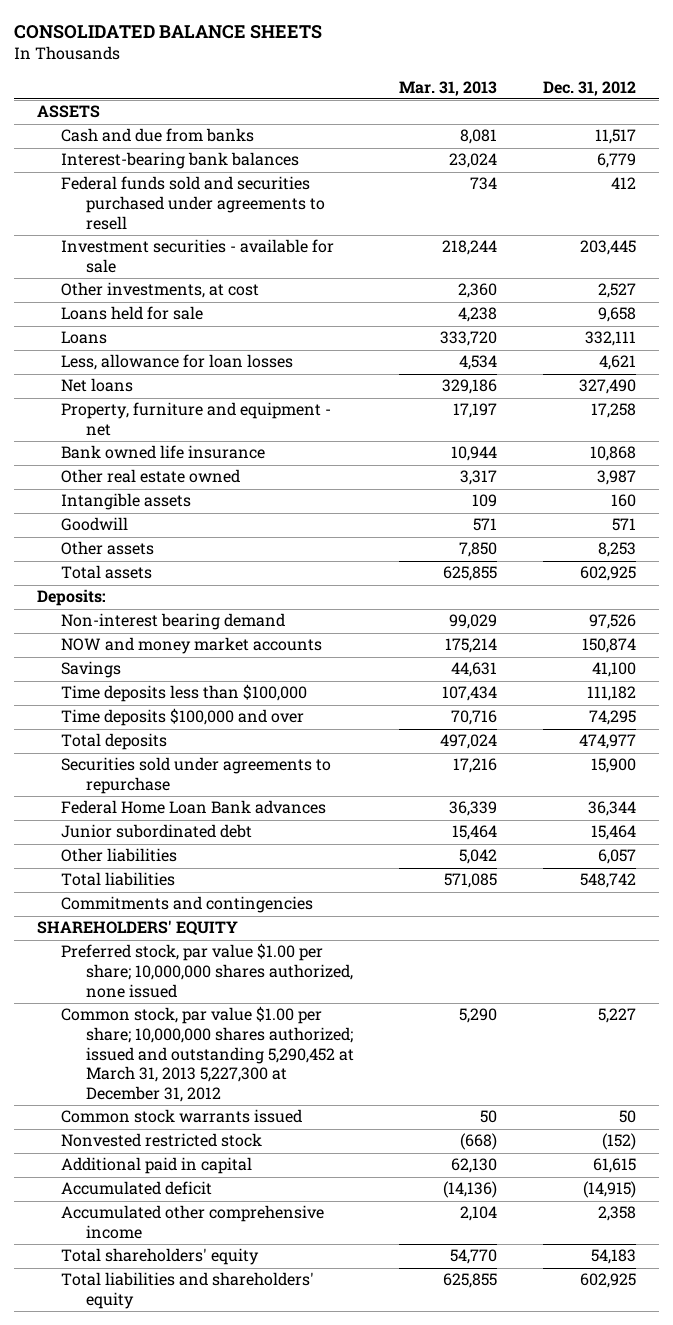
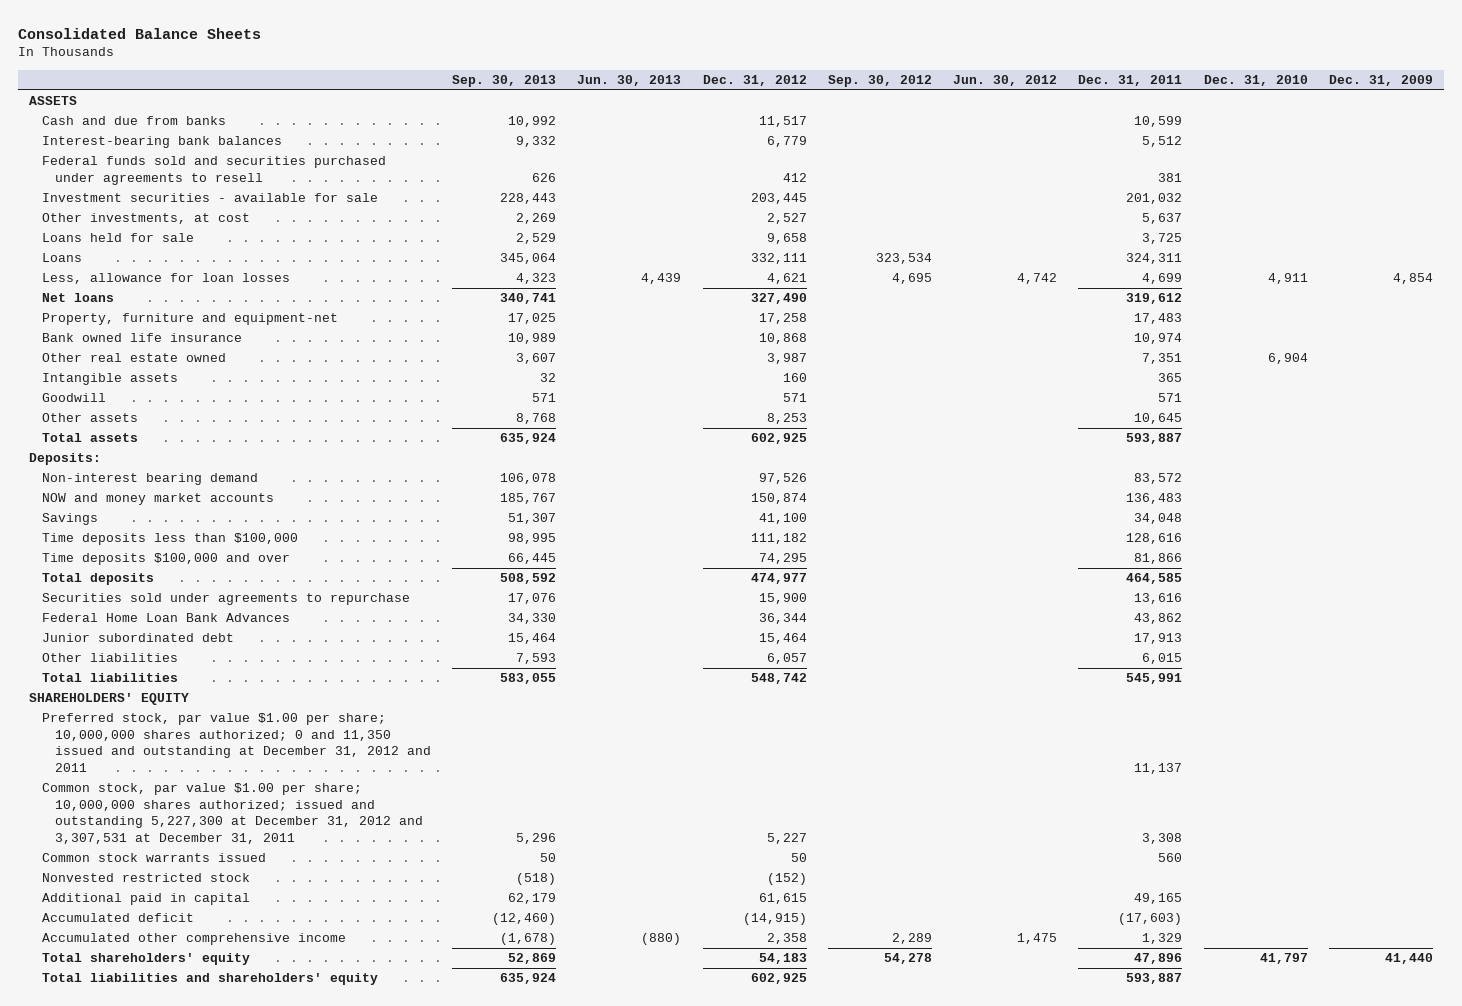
- CONSOLIDATED BALANCE SHEETS
+ Consolidated Balance Sheets
- | Mar. 31, 2013 | Dec. 31, 2012
+ | Sep. 30, 2013 | Jun. 30, 2013 | Dec. 31, 2012 | Sep. 30, 2012 | Jun. 30, 2012 | Dec. 31, 2011 | Dec. 31, 2010 | Dec. 31, 2009
- Property, furniture and equipment - net | 17,197 | 17,258
+ Property, furniture and equipment-net | 17,025 | | 17,258 | | | 17,483 | |
- Federal Home Loan Bank advances | 36,339 | 36,344
+ Federal Home Loan Bank Advances | 34,330 | | 36,344 | | | 43,862 | |
- Commitments and contingencies
- Preferred stock, par value $1.00 per share; 10,000,000 shares authorized, none issued
- Common stock, par value $1.00 per share; 10,000,000 shares authorized; issued and outstanding 5,290,452 at March 31, 2013 5,227,300 at December 31, 2012 | 5,290 | 5,227
+ Preferred stock, par value $1.00 per share; 10,000,000 shares authorized; 0 and 11,350 issued and outstanding at December 31, 2012 and 2011 | | | | | | 11,137 | |
+ Common stock, par value $1.00 per share; 10,000,000 shares authorized; issued and outstanding 5,227,300 at December 31, 2012 and 3,307,531 at December 31, 2011 | 5,296 | | 5,227 | | | 3,308 | |

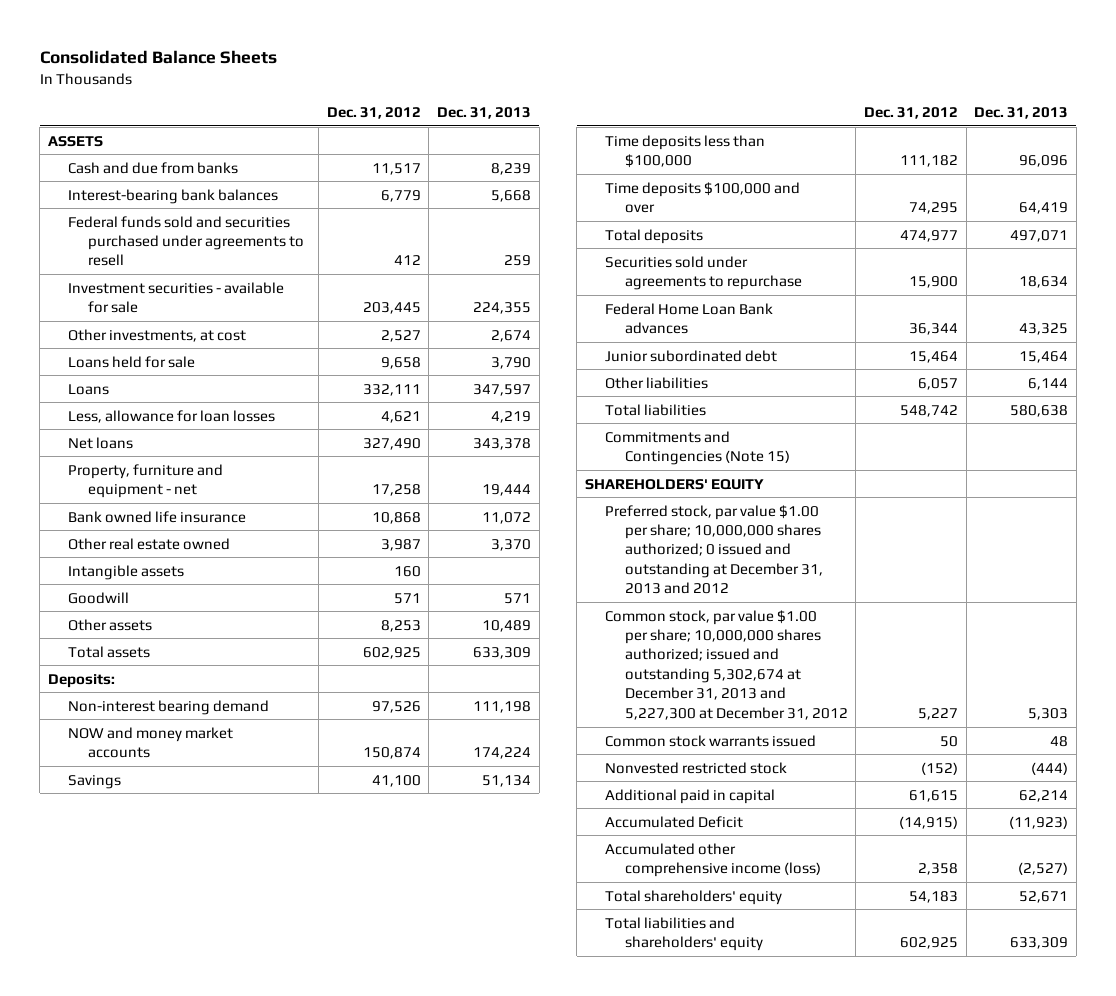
- | Sep. 30, 2013 | Jun. 30, 2013 | Dec. 31, 2012 | Sep. 30, 2012 | Jun. 30, 2012 | Dec. 31, 2011 | Dec. 31, 2010 | Dec. 31, 2009
+ | Dec. 31, 2012 | Dec. 31, 2013
- Property, furniture and equipment-net | 17,025 | | 17,258 | | | 17,483 | |
+ Property, furniture and equipment - net | 17,258 | 19,444
- Federal Home Loan Bank Advances | 34,330 | | 36,344 | | | 43,862 | |
+ Federal Home Loan Bank advances | 36,344 | 43,325
+ Commitments and Contingencies (Note 15)
- Preferred stock, par value $1.00 per share; 10,000,000 shares authorized; 0 and 11,350 issued and outstanding at December 31, 2012 and 2011 | | | | | | 11,137 | |
- Common stock, par value $1.00 per share; 10,000,000 shares authorized; issued and outstanding 5,227,300 at December 31, 2012 and 3,307,531 at December 31, 2011 | 5,296 | | 5,227 | | | 3,308 | |
+ Preferred stock, par value $1.00 per share; 10,000,000 shares authorized; 0 issued and outstanding at December 31, 2013 and 2012
+ Common stock, par value $1.00 per share; 10,000,000 shares authorized; issued and outstanding 5,302,674 at December 31, 2013 and 5,227,300 at December 31, 2012 | 5,227 | 5,303
- Accumulated deficit | (12,460) | | (14,915) | | | (17,603) | |
- Accumulated other comprehensive income | (1,678) | (880) | 2,358 | 2,289 | 1,475 | 1,329 | |
+ Accumulated Deficit | (14,915) | (11,923)
+ Accumulated other comprehensive income (loss) | 2,358 | (2,527)

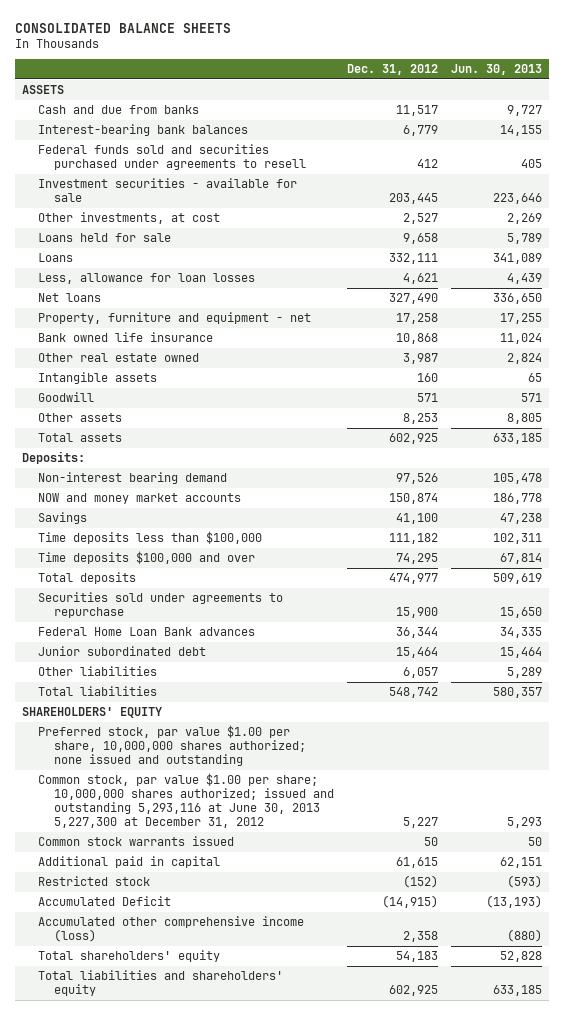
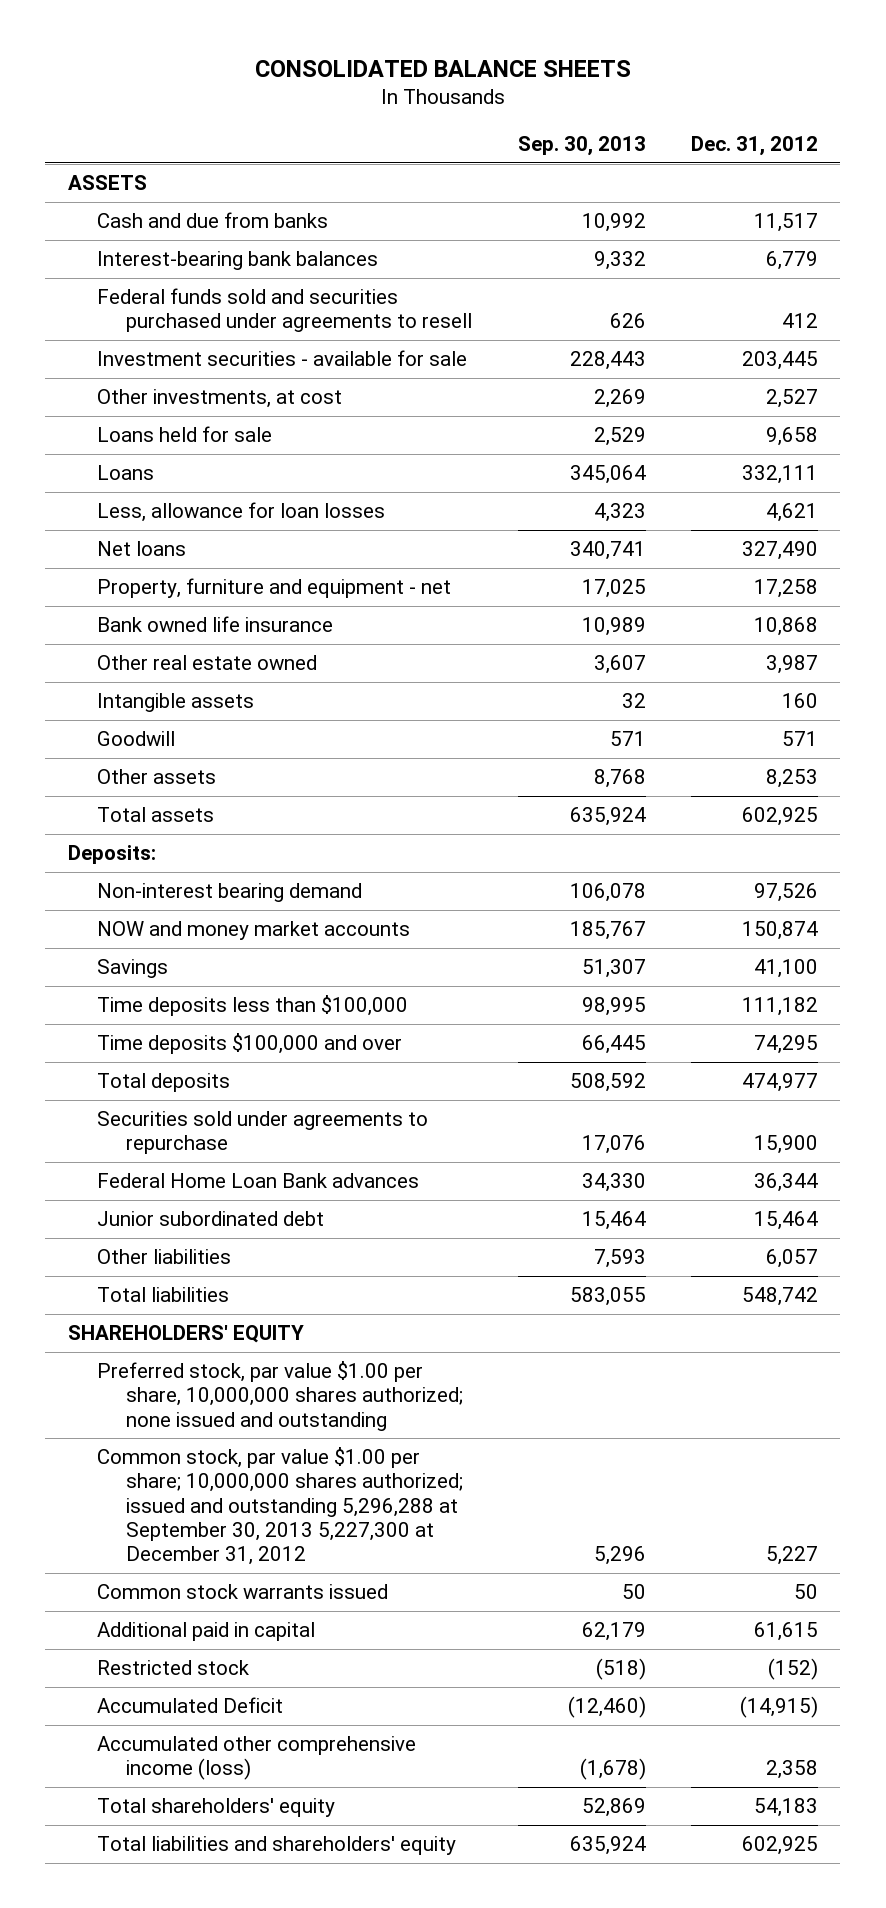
- | Dec. 31, 2012 | Jun. 30, 2013
+ | Sep. 30, 2013 | Dec. 31, 2012
- Common stock, par value $1.00 per share; 10,000,000 shares authorized; issued and outstanding 5,293,116 at June 30, 2013 5,227,300 at December 31, 2012 | 5,227 | 5,293
+ Common stock, par value $1.00 per share; 10,000,000 shares authorized; issued and outstanding 5,296,288 at September 30, 2013 5,227,300 at December 31, 2012 | 5,296 | 5,227

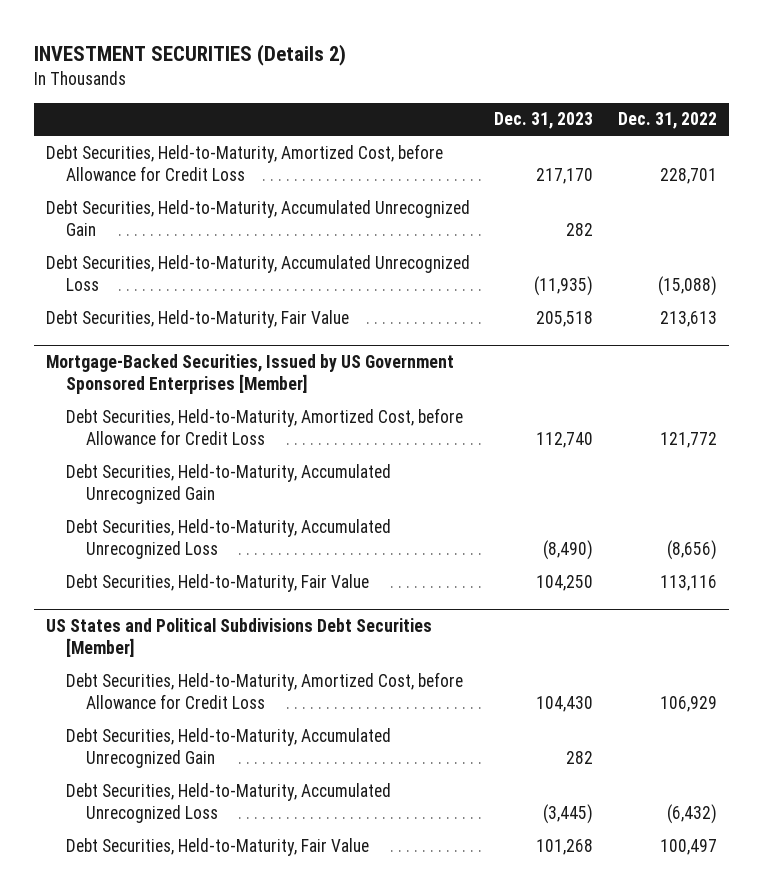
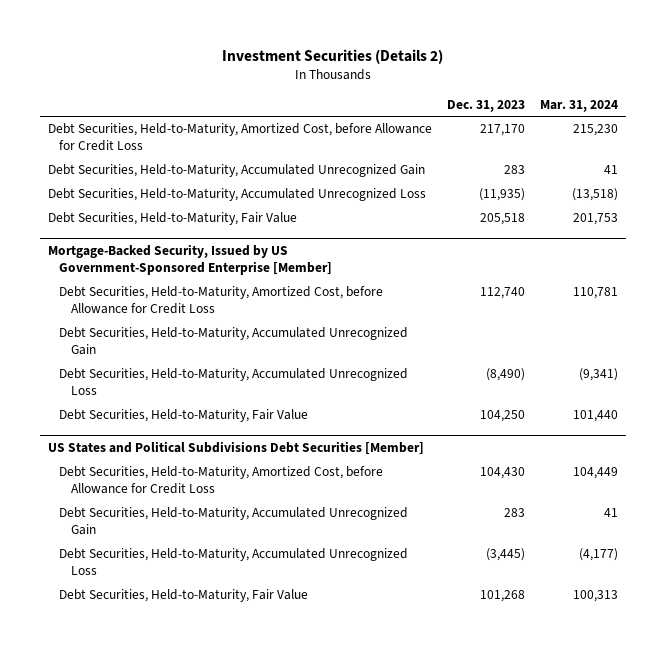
- INVESTMENT SECURITIES (Details 2)
+ Investment Securities (Details 2)
- | Dec. 31, 2023 | Dec. 31, 2022
+ | Dec. 31, 2023 | Mar. 31, 2024
- Debt Securities, Held-to-Maturity, Accumulated Unrecognized Gain | 282 |
+ Debt Securities, Held-to-Maturity, Accumulated Unrecognized Gain | 283 | 41
- Mortgage-Backed Securities, Issued by US Government Sponsored Enterprises [Member]
+ Mortgage-Backed Security, Issued by US Government-Sponsored Enterprise [Member]
@ US States and Political Subdivisions Debt Securities [Member]
- Debt Securities, Held-to-Maturity, Accumulated Unrecognized Gain | 282 |
+ Debt Securities, Held-to-Maturity, Accumulated Unrecognized Gain | 283 | 41

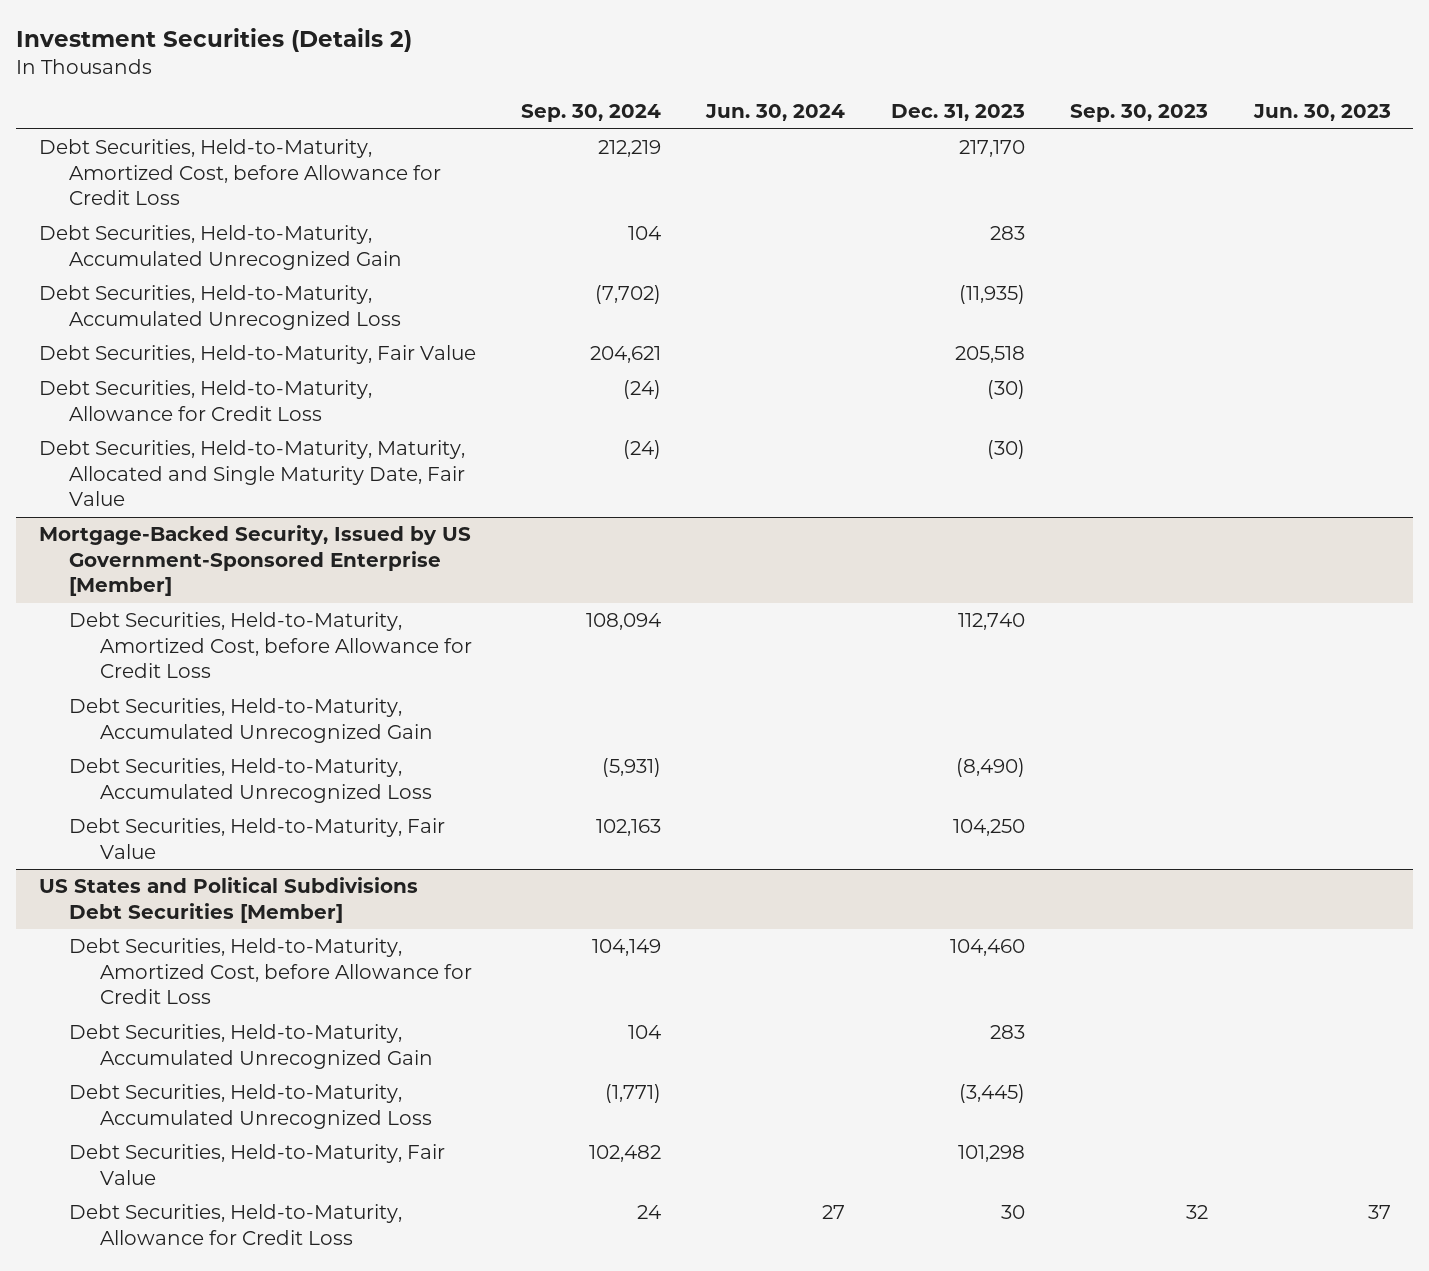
- | Dec. 31, 2023 | Mar. 31, 2024
+ | Sep. 30, 2024 | Jun. 30, 2024 | Dec. 31, 2023 | Sep. 30, 2023 | Jun. 30, 2023
+ Debt Securities, Held-to-Maturity, Allowance for Credit Loss | (24) | | (30) | |
+ Debt Securities, Held-to-Maturity, Maturity, Allocated and Single Maturity Date, Fair Value | (24) | | (30) | |
@ US States and Political Subdivisions Debt Securities [Member]
- Debt Securities, Held-to-Maturity, Amortized Cost, before Allowance for Credit Loss | 104,430 | 104,449
+ Debt Securities, Held-to-Maturity, Amortized Cost, before Allowance for Credit Loss | 104,149 | | 104,460 | |
- Debt Securities, Held-to-Maturity, Fair Value | 101,268 | 100,313
+ Debt Securities, Held-to-Maturity, Fair Value | 102,482 | | 101,298 | |
+ Debt Securities, Held-to-Maturity, Allowance for Credit Loss | 24 | 27 | 30 | 32 | 37

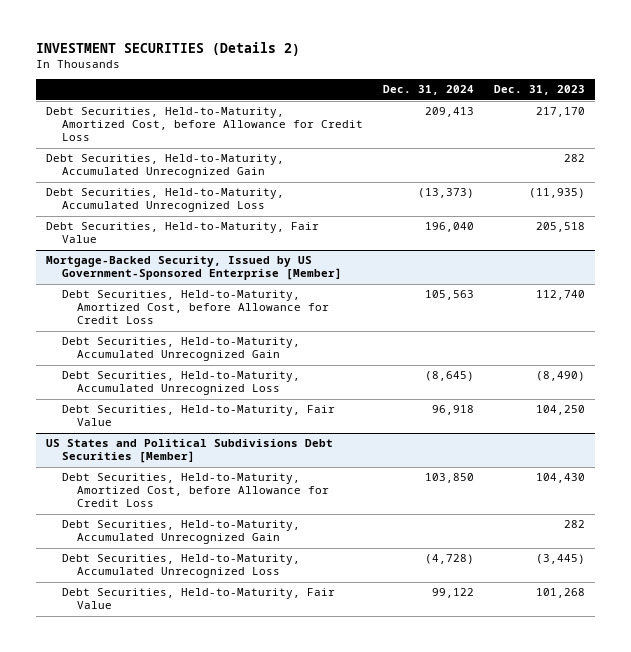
- Investment Securities (Details 2)
+ INVESTMENT SECURITIES (Details 2)
- | Sep. 30, 2024 | Jun. 30, 2024 | Dec. 31, 2023 | Sep. 30, 2023 | Jun. 30, 2023
+ | Dec. 31, 2024 | Dec. 31, 2023
- Debt Securities, Held-to-Maturity, Accumulated Unrecognized Gain | 104 | | 283 | |
+ Debt Securities, Held-to-Maturity, Accumulated Unrecognized Gain | | 282
- Debt Securities, Held-to-Maturity, Allowance for Credit Loss | (24) | | (30) | |
- Debt Securities, Held-to-Maturity, Maturity, Allocated and Single Maturity Date, Fair Value | (24) | | (30) | |
@ US States and Political Subdivisions Debt Securities [Member]
- Debt Securities, Held-to-Maturity, Amortized Cost, before Allowance for Credit Loss | 104,149 | | 104,460 | |
- Debt Securities, Held-to-Maturity, Accumulated Unrecognized Gain | 104 | | 283 | |
+ Debt Securities, Held-to-Maturity, Amortized Cost, before Allowance for Credit Loss | 103,850 | 104,430
+ Debt Securities, Held-to-Maturity, Accumulated Unrecognized Gain | | 282
- Debt Securities, Held-to-Maturity, Fair Value | 102,482 | | 101,298 | |
- Debt Securities, Held-to-Maturity, Allowance for Credit Loss | 24 | 27 | 30 | 32 | 37
+ Debt Securities, Held-to-Maturity, Fair Value | 99,122 | 101,268

